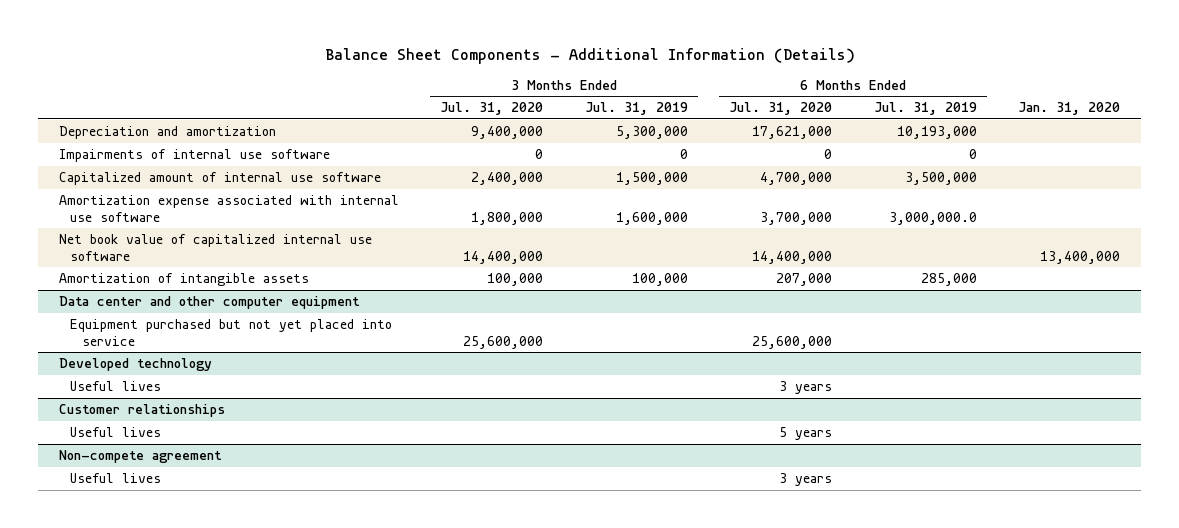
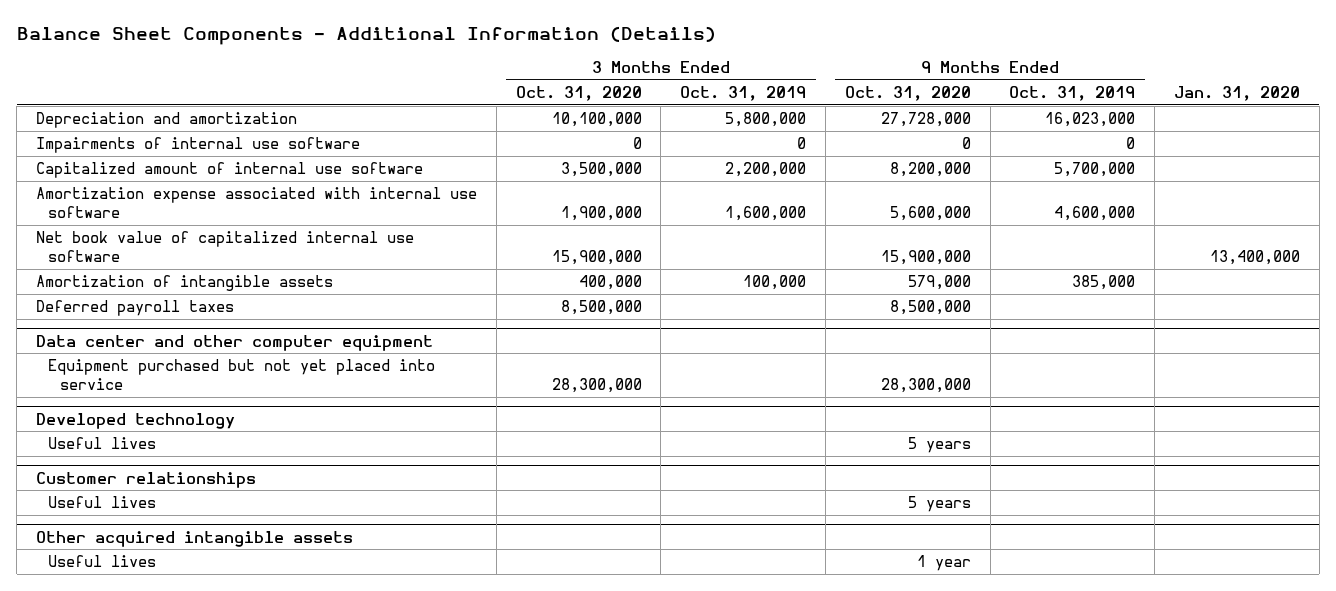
- | 3 Months Ended Jul. 31, 2020 | 3 Months Ended Jul. 31, 2019 | 6 Months Ended Jul. 31, 2020 | 6 Months Ended Jul. 31, 2019 | Jan. 31, 2020
+ | 3 Months Ended Oct. 31, 2020 | 3 Months Ended Oct. 31, 2019 | 9 Months Ended Oct. 31, 2020 | 9 Months Ended Oct. 31, 2019 | Jan. 31, 2020
+ Deferred payroll taxes | 8,500,000 | | 8,500,000 | |
- Non-compete agreement
+ Other acquired intangible assets

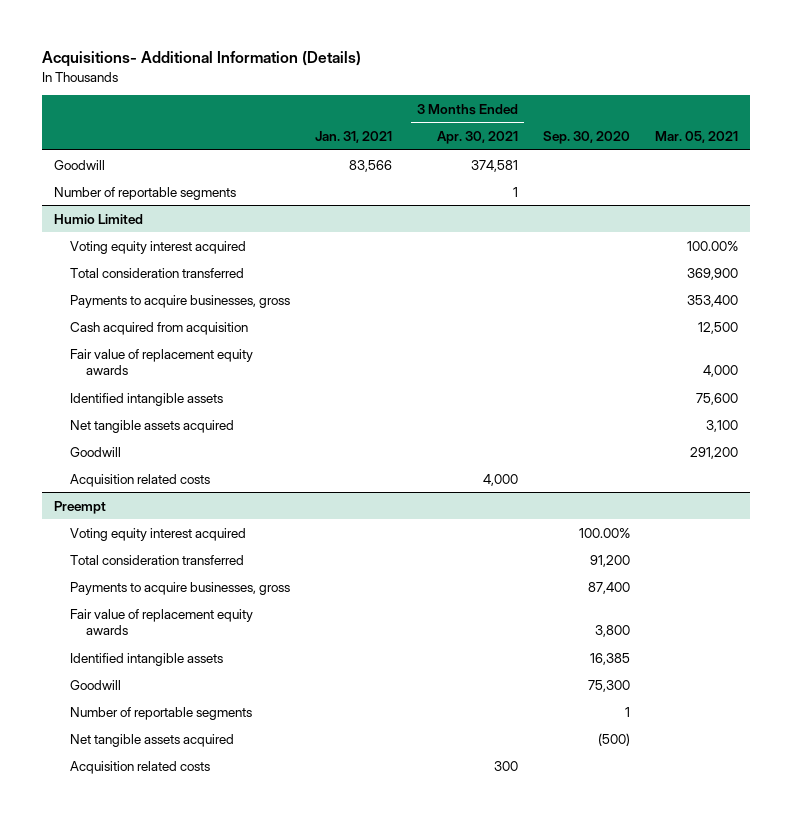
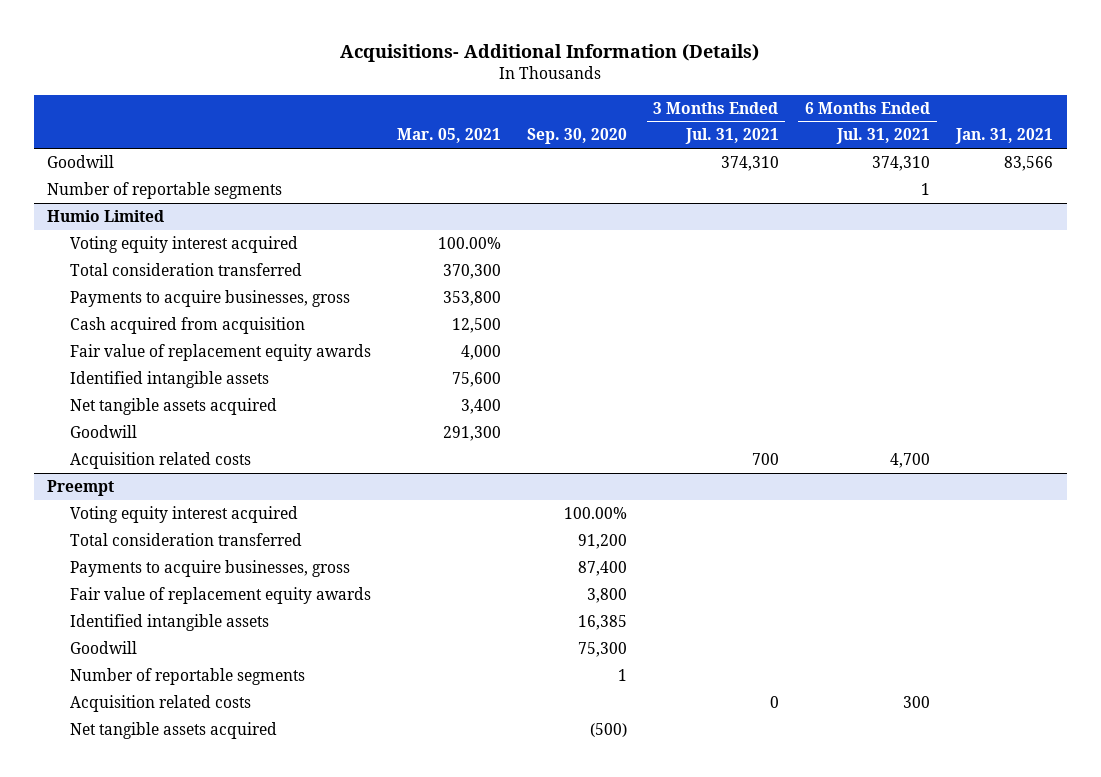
- | Jan. 31, 2021 | 3 Months Ended Apr. 30, 2021 | Sep. 30, 2020 | Mar. 05, 2021
+ | Mar. 05, 2021 | Sep. 30, 2020 | 3 Months Ended Jul. 31, 2021 | 6 Months Ended Jul. 31, 2021 | Jan. 31, 2021
@ Humio Limited
- Total consideration transferred | | | | 369,900
- Payments to acquire businesses, gross | | | | 353,400
+ Total consideration transferred | 370,300 | | | |
+ Payments to acquire businesses, gross | 353,800 | | | |
- Net tangible assets acquired | | | | 3,100
- Goodwill | | | | 291,200
+ Net tangible assets acquired | 3,400 | | | |
+ Goodwill | 291,300 | | | |
@ Preempt
moved down: Net tangible assets acquired | | (500) | | |

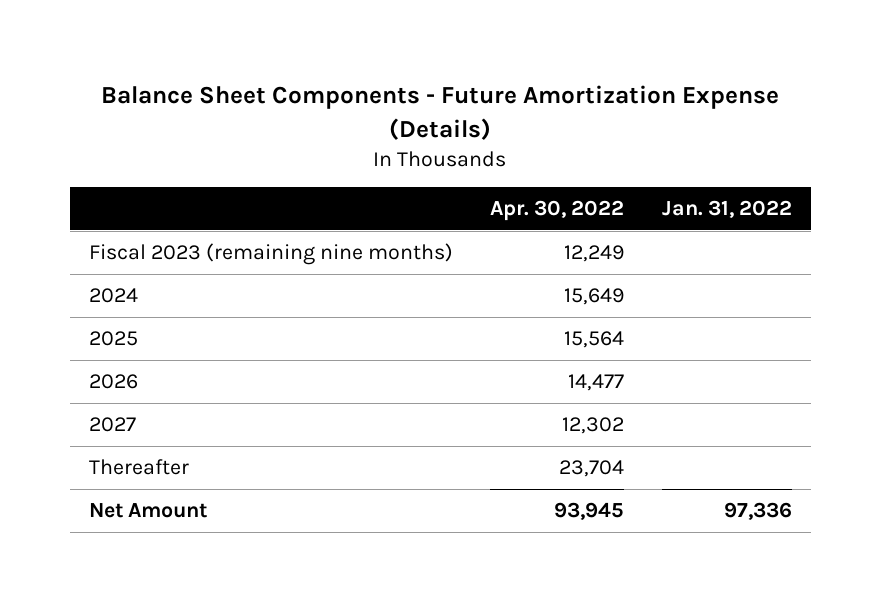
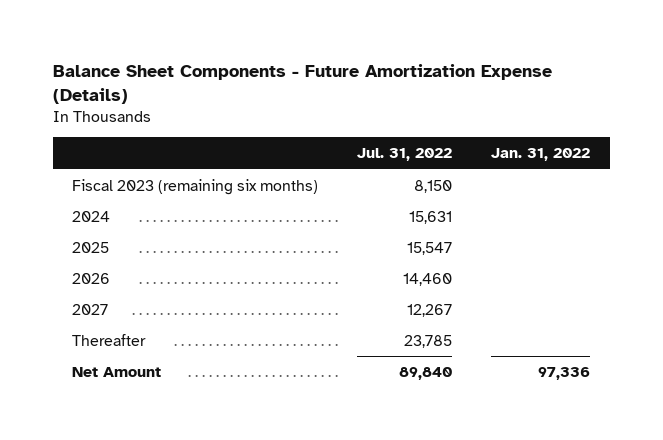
- | Apr. 30, 2022 | Jan. 31, 2022
+ | Jul. 31, 2022 | Jan. 31, 2022
- Fiscal 2023 (remaining nine months) | 12,249 |
+ Fiscal 2023 (remaining six months) | 8,150 |

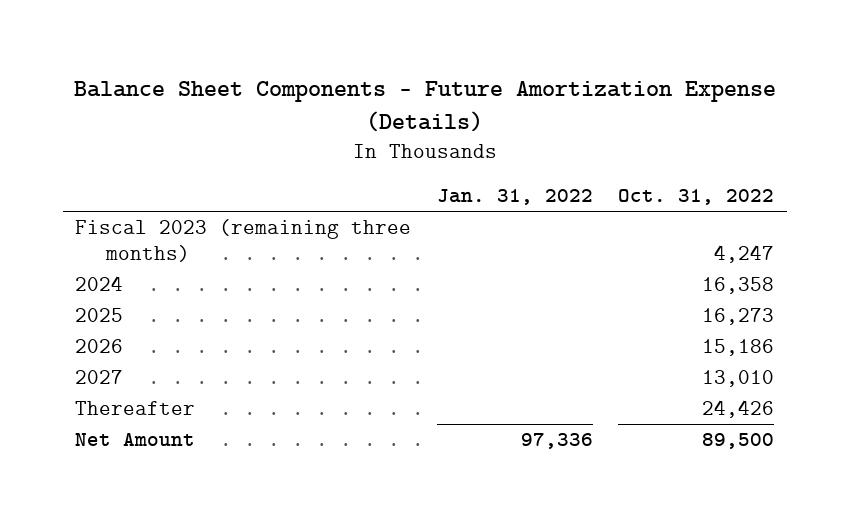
- | Jul. 31, 2022 | Jan. 31, 2022
+ | Jan. 31, 2022 | Oct. 31, 2022
- Fiscal 2023 (remaining six months) | 8,150 |
+ Fiscal 2023 (remaining three months) | | 4,247

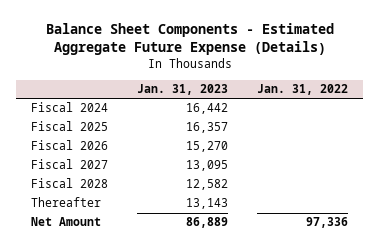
- Balance Sheet Components - Future Amortization Expense (Details)
+ Balance Sheet Components - Estimated Aggregate Future Expense (Details)
- | Jan. 31, 2022 | Oct. 31, 2022
+ | Jan. 31, 2023 | Jan. 31, 2022
- Fiscal 2023 (remaining three months) | | 4,247
- 2024 | | 16,358
- 2025 | | 16,273
- 2026 | | 15,186
- 2027 | | 13,010
+ Fiscal 2024 | 16,442 |
+ Fiscal 2025 | 16,357 |
+ Fiscal 2026 | 15,270 |
+ Fiscal 2027 | 13,095 |
+ Fiscal 2028 | 12,582 |

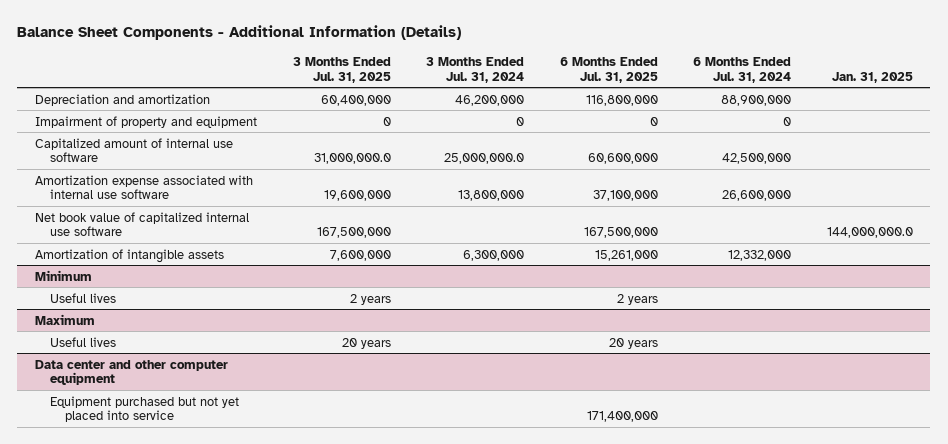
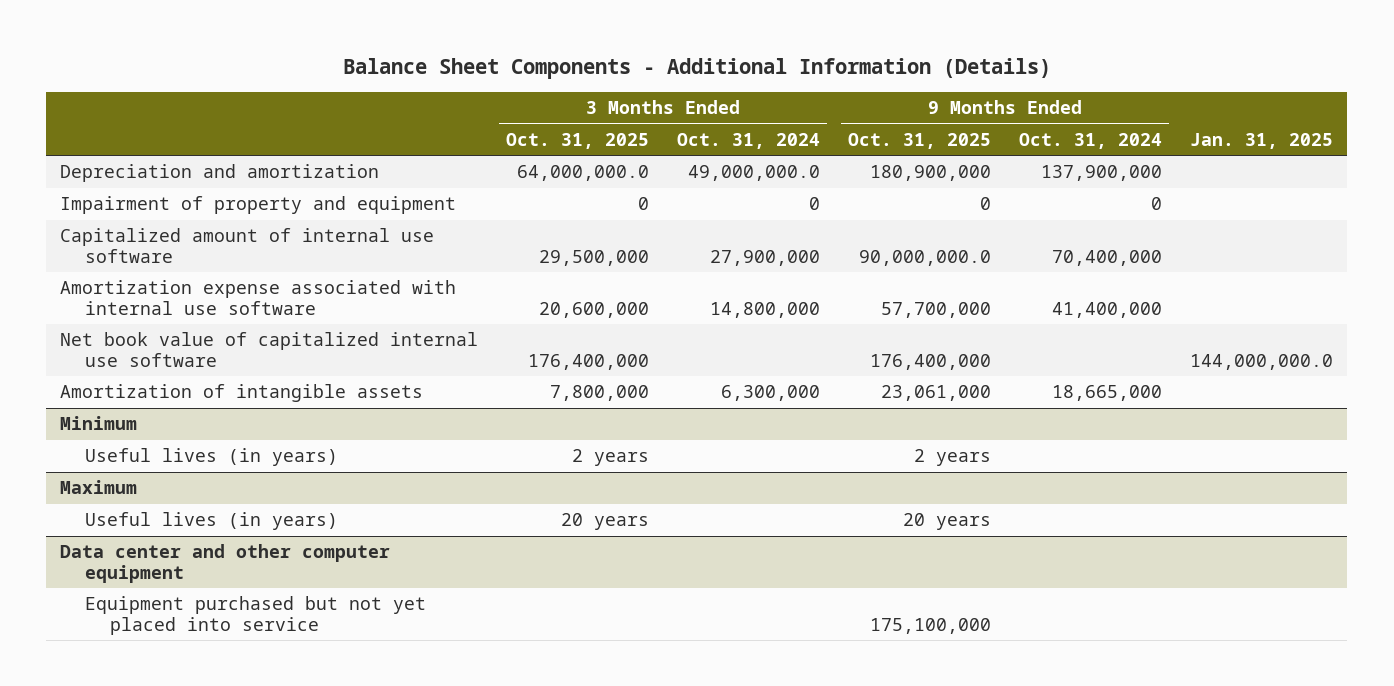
- | 3 Months Ended Jul. 31, 2025 | 3 Months Ended Jul. 31, 2024 | 6 Months Ended Jul. 31, 2025 | 6 Months Ended Jul. 31, 2024 | Jan. 31, 2025
+ | 3 Months Ended Oct. 31, 2025 | 3 Months Ended Oct. 31, 2024 | 9 Months Ended Oct. 31, 2025 | 9 Months Ended Oct. 31, 2024 | Jan. 31, 2025
@ Minimum
- Useful lives | 2 years | | 2 years | |
+ Useful lives (in years) | 2 years | | 2 years | |
@ Maximum
- Useful lives | 20 years | | 20 years | |
+ Useful lives (in years) | 20 years | | 20 years | |

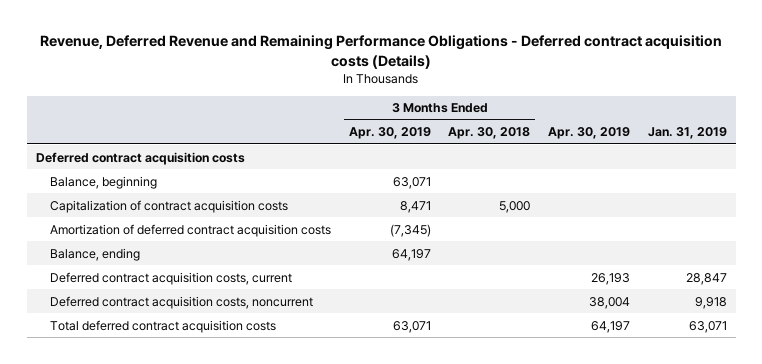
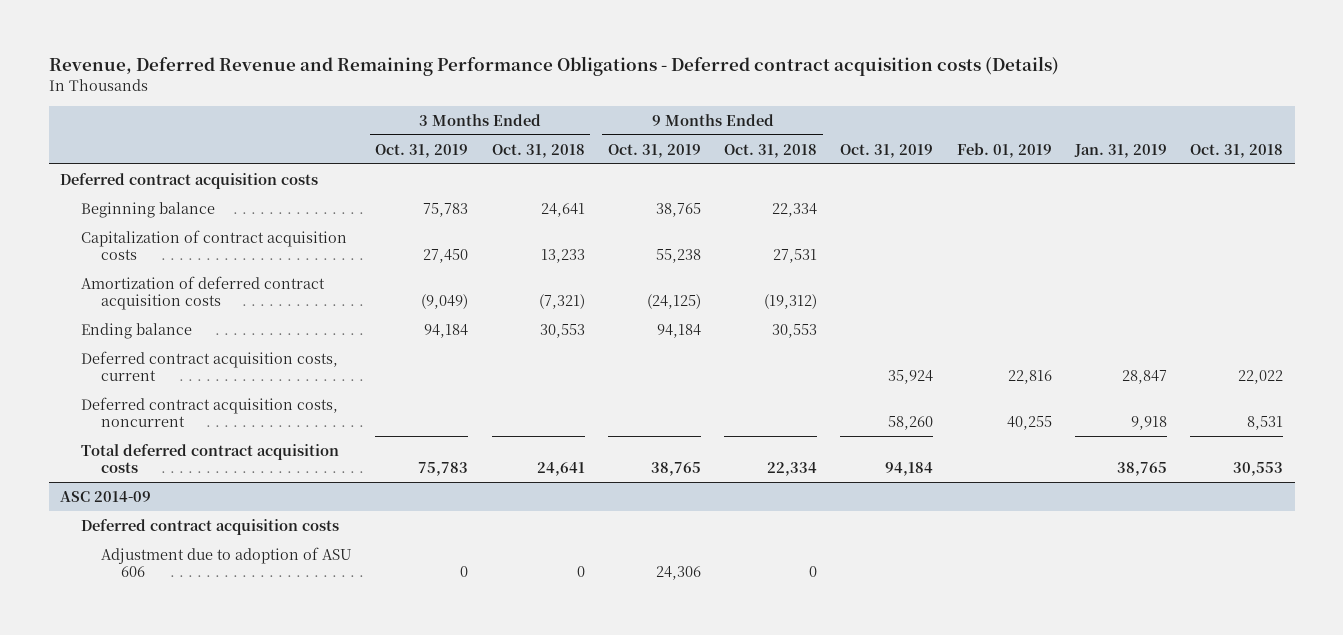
- | 3 Months Ended Apr. 30, 2019 | 3 Months Ended Apr. 30, 2018 | Apr. 30, 2019 | Jan. 31, 2019
+ | 3 Months Ended Oct. 31, 2019 | 3 Months Ended Oct. 31, 2018 | 9 Months Ended Oct. 31, 2019 | 9 Months Ended Oct. 31, 2018 | Oct. 31, 2019 | Feb. 01, 2019 | Jan. 31, 2019 | Oct. 31, 2018
- Balance, beginning | 63,071 | | |
+ Beginning balance | 75,783 | 24,641 | 38,765 | 22,334 | | | |
- Balance, ending | 64,197 | | |
+ Ending balance | 94,184 | 30,553 | 94,184 | 30,553 | | | |
- Total deferred contract acquisition costs | 63,071 | | 64,197 | 63,071
+ Total deferred contract acquisition costs | 75,783 | 24,641 | 38,765 | 22,334 | 94,184 | | 38,765 | 30,553
+ ASC 2014-09
+ Deferred contract acquisition costs
+ Adjustment due to adoption of ASU 606 | 0 | 0 | 24,306 | 0 | | | |

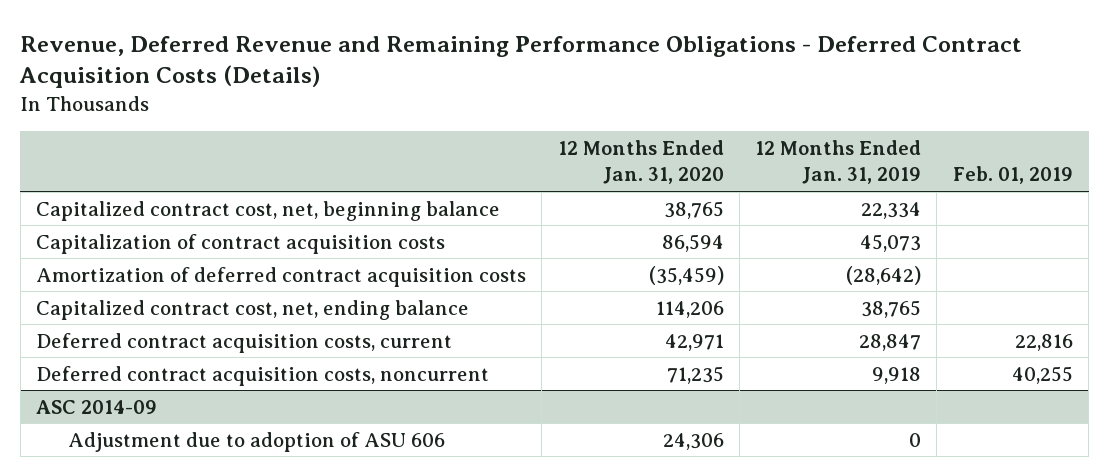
- Revenue, Deferred Revenue and Remaining Performance Obligations - Deferred contract acquisition costs (Details)
+ Revenue, Deferred Revenue and Remaining Performance Obligations - Deferred Contract Acquisition Costs (Details)
- | 3 Months Ended Oct. 31, 2019 | 3 Months Ended Oct. 31, 2018 | 9 Months Ended Oct. 31, 2019 | 9 Months Ended Oct. 31, 2018 | Oct. 31, 2019 | Feb. 01, 2019 | Jan. 31, 2019 | Oct. 31, 2018
+ | 12 Months Ended Jan. 31, 2020 | 12 Months Ended Jan. 31, 2019 | Feb. 01, 2019
- Deferred contract acquisition costs
- Beginning balance | 75,783 | 24,641 | 38,765 | 22,334 | | | |
+ Capitalized contract cost, net, beginning balance | 38,765 | 22,334 |
- Ending balance | 94,184 | 30,553 | 94,184 | 30,553 | | | |
+ Capitalized contract cost, net, ending balance | 114,206 | 38,765 |
- Total deferred contract acquisition costs | 75,783 | 24,641 | 38,765 | 22,334 | 94,184 | | 38,765 | 30,553
@ ASC 2014-09
- Deferred contract acquisition costs

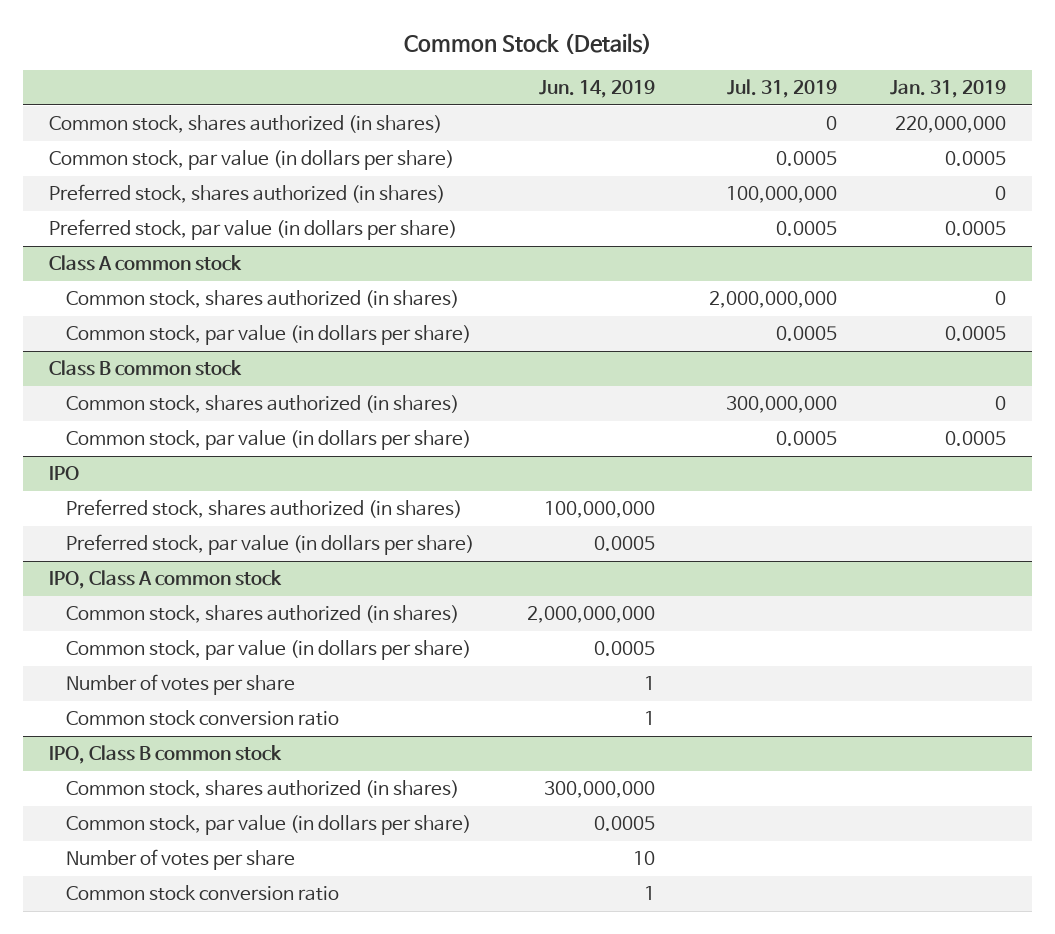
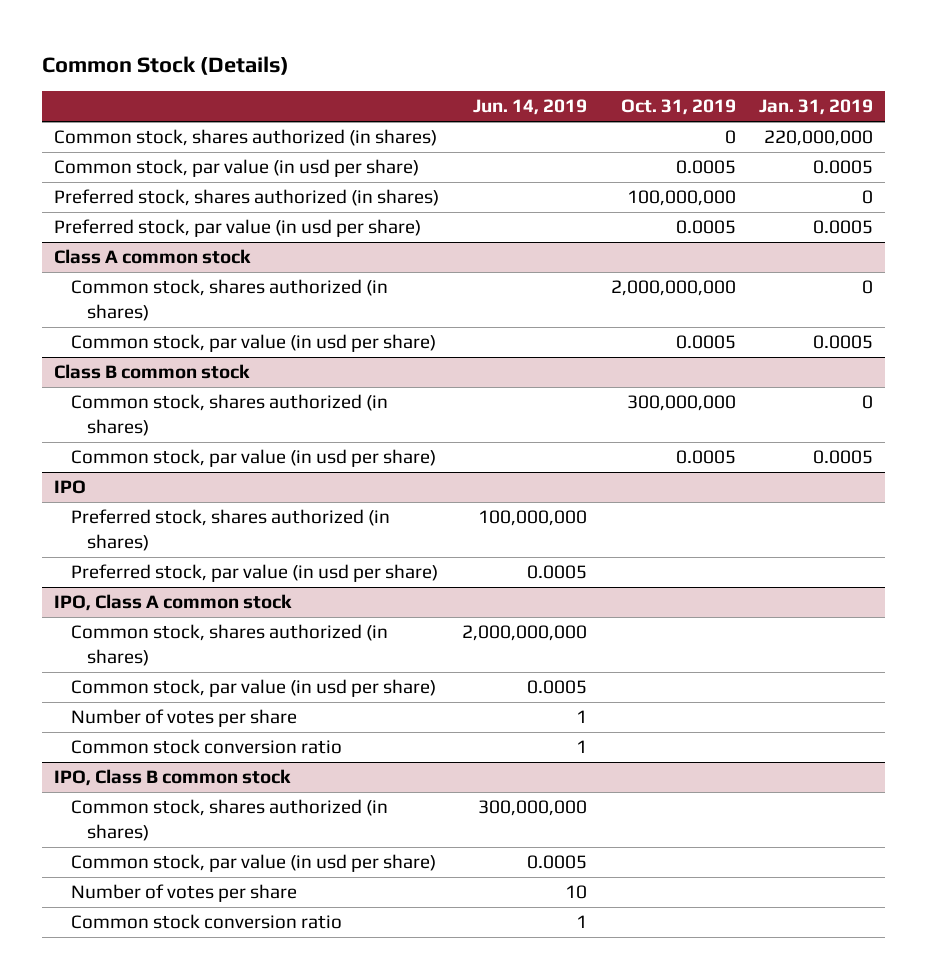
- | Jun. 14, 2019 | Jul. 31, 2019 | Jan. 31, 2019
+ | Jun. 14, 2019 | Oct. 31, 2019 | Jan. 31, 2019
- Common stock, par value (in dollars per share) | | 0.0005 | 0.0005
+ Common stock, par value (in usd per share) | | 0.0005 | 0.0005
- Preferred stock, par value (in dollars per share) | | 0.0005 | 0.0005
+ Preferred stock, par value (in usd per share) | | 0.0005 | 0.0005
@ Class A common stock
- Common stock, par value (in dollars per share) | | 0.0005 | 0.0005
+ Common stock, par value (in usd per share) | | 0.0005 | 0.0005
@ Class B common stock
- Common stock, par value (in dollars per share) | | 0.0005 | 0.0005
+ Common stock, par value (in usd per share) | | 0.0005 | 0.0005
@ IPO
- Preferred stock, par value (in dollars per share) | 0.0005 | |
+ Preferred stock, par value (in usd per share) | 0.0005 | |
@ IPO, Class A common stock
- Common stock, par value (in dollars per share) | 0.0005 | |
+ Common stock, par value (in usd per share) | 0.0005 | |
@ IPO, Class B common stock
- Common stock, par value (in dollars per share) | 0.0005 | |
+ Common stock, par value (in usd per share) | 0.0005 | |

